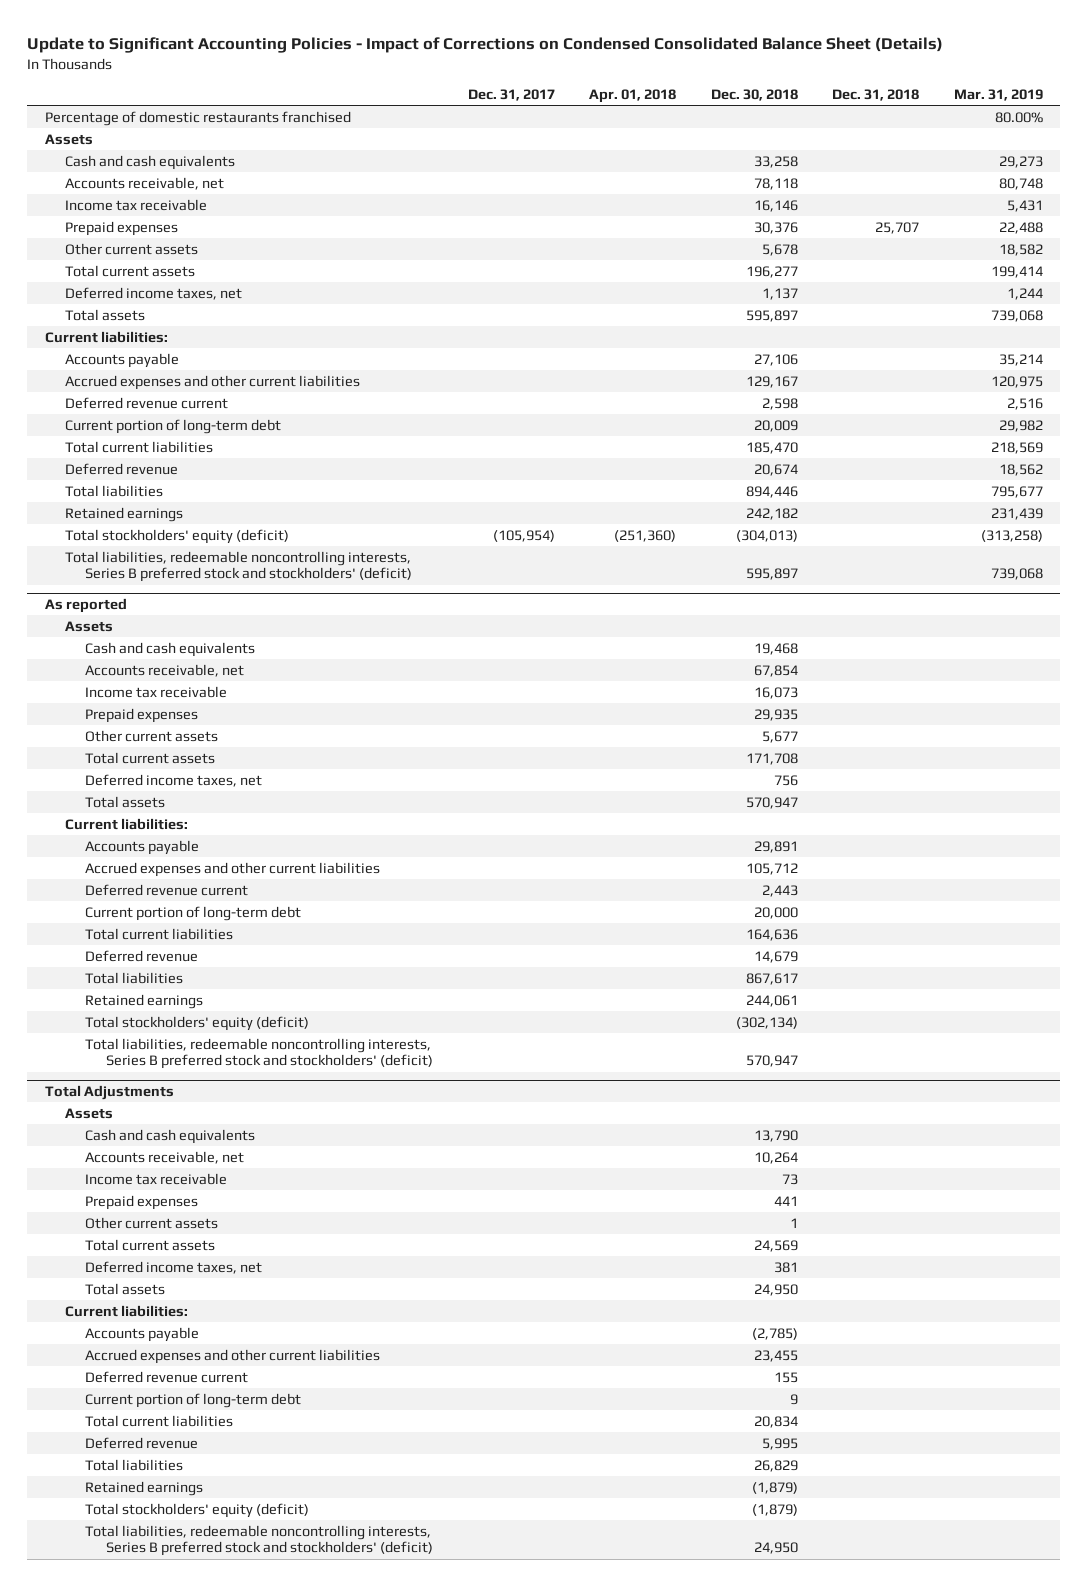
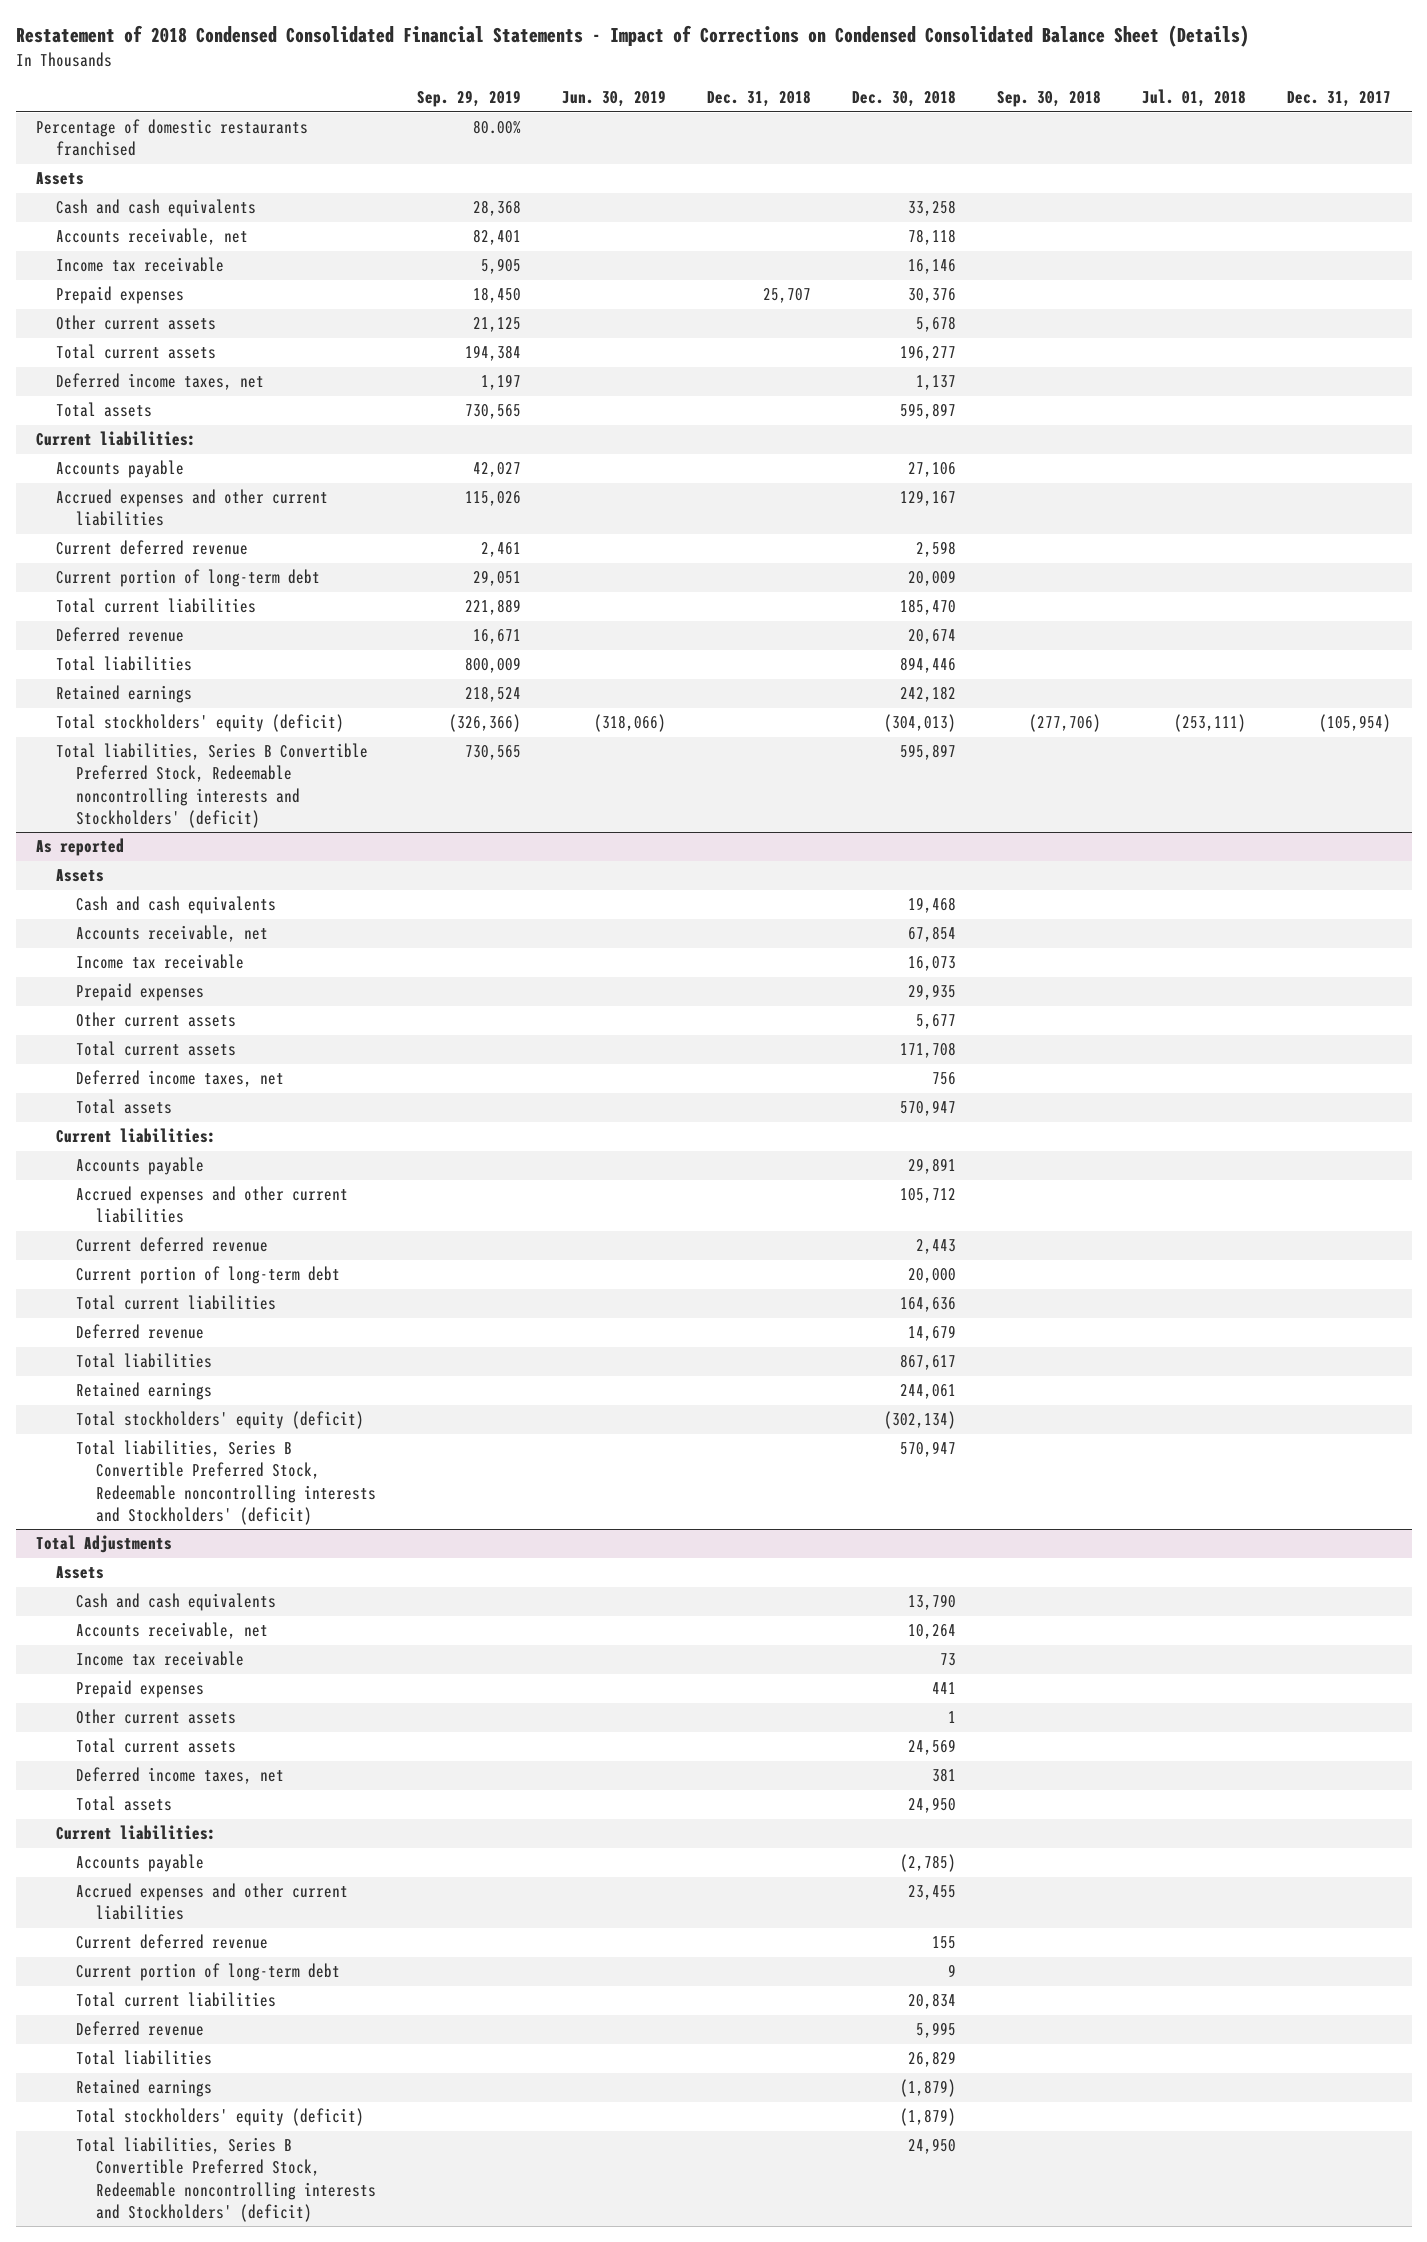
- Update to Significant Accounting Policies - Impact of Corrections on Condensed Consolidated Balance Sheet (Details)
+ Restatement of 2018 Condensed Consolidated Financial Statements - Impact of Corrections on Condensed Consolidated Balance Sheet (Details)
- | Dec. 31, 2017 | Apr. 01, 2018 | Dec. 30, 2018 | Dec. 31, 2018 | Mar. 31, 2019
+ | Sep. 29, 2019 | Jun. 30, 2019 | Dec. 31, 2018 | Dec. 30, 2018 | Sep. 30, 2018 | Jul. 01, 2018 | Dec. 31, 2017
- Deferred revenue current | | | 2,598 | | 2,516
+ Current deferred revenue | 2,461 | | | 2,598 | | |
- Total liabilities, redeemable noncontrolling interests, Series B preferred stock and stockholders' (deficit) | | | 595,897 | | 739,068
+ Total liabilities, Series B Convertible Preferred Stock, Redeemable noncontrolling interests and Stockholders' (deficit) | 730,565 | | | 595,897 | | |
@ As reported
- Deferred revenue current | | | 2,443 | |
+ Current deferred revenue | | | | 2,443 | | |
- Total liabilities, redeemable noncontrolling interests, Series B preferred stock and stockholders' (deficit) | | | 570,947 | |
+ Total liabilities, Series B Convertible Preferred Stock, Redeemable noncontrolling interests and Stockholders' (deficit) | | | | 570,947 | | |
@ Total Adjustments
- Deferred revenue current | | | 155 | |
+ Current deferred revenue | | | | 155 | | |
- Total liabilities, redeemable noncontrolling interests, Series B preferred stock and stockholders' (deficit) | | | 24,950 | |
+ Total liabilities, Series B Convertible Preferred Stock, Redeemable noncontrolling interests and Stockholders' (deficit) | | | | 24,950 | | |

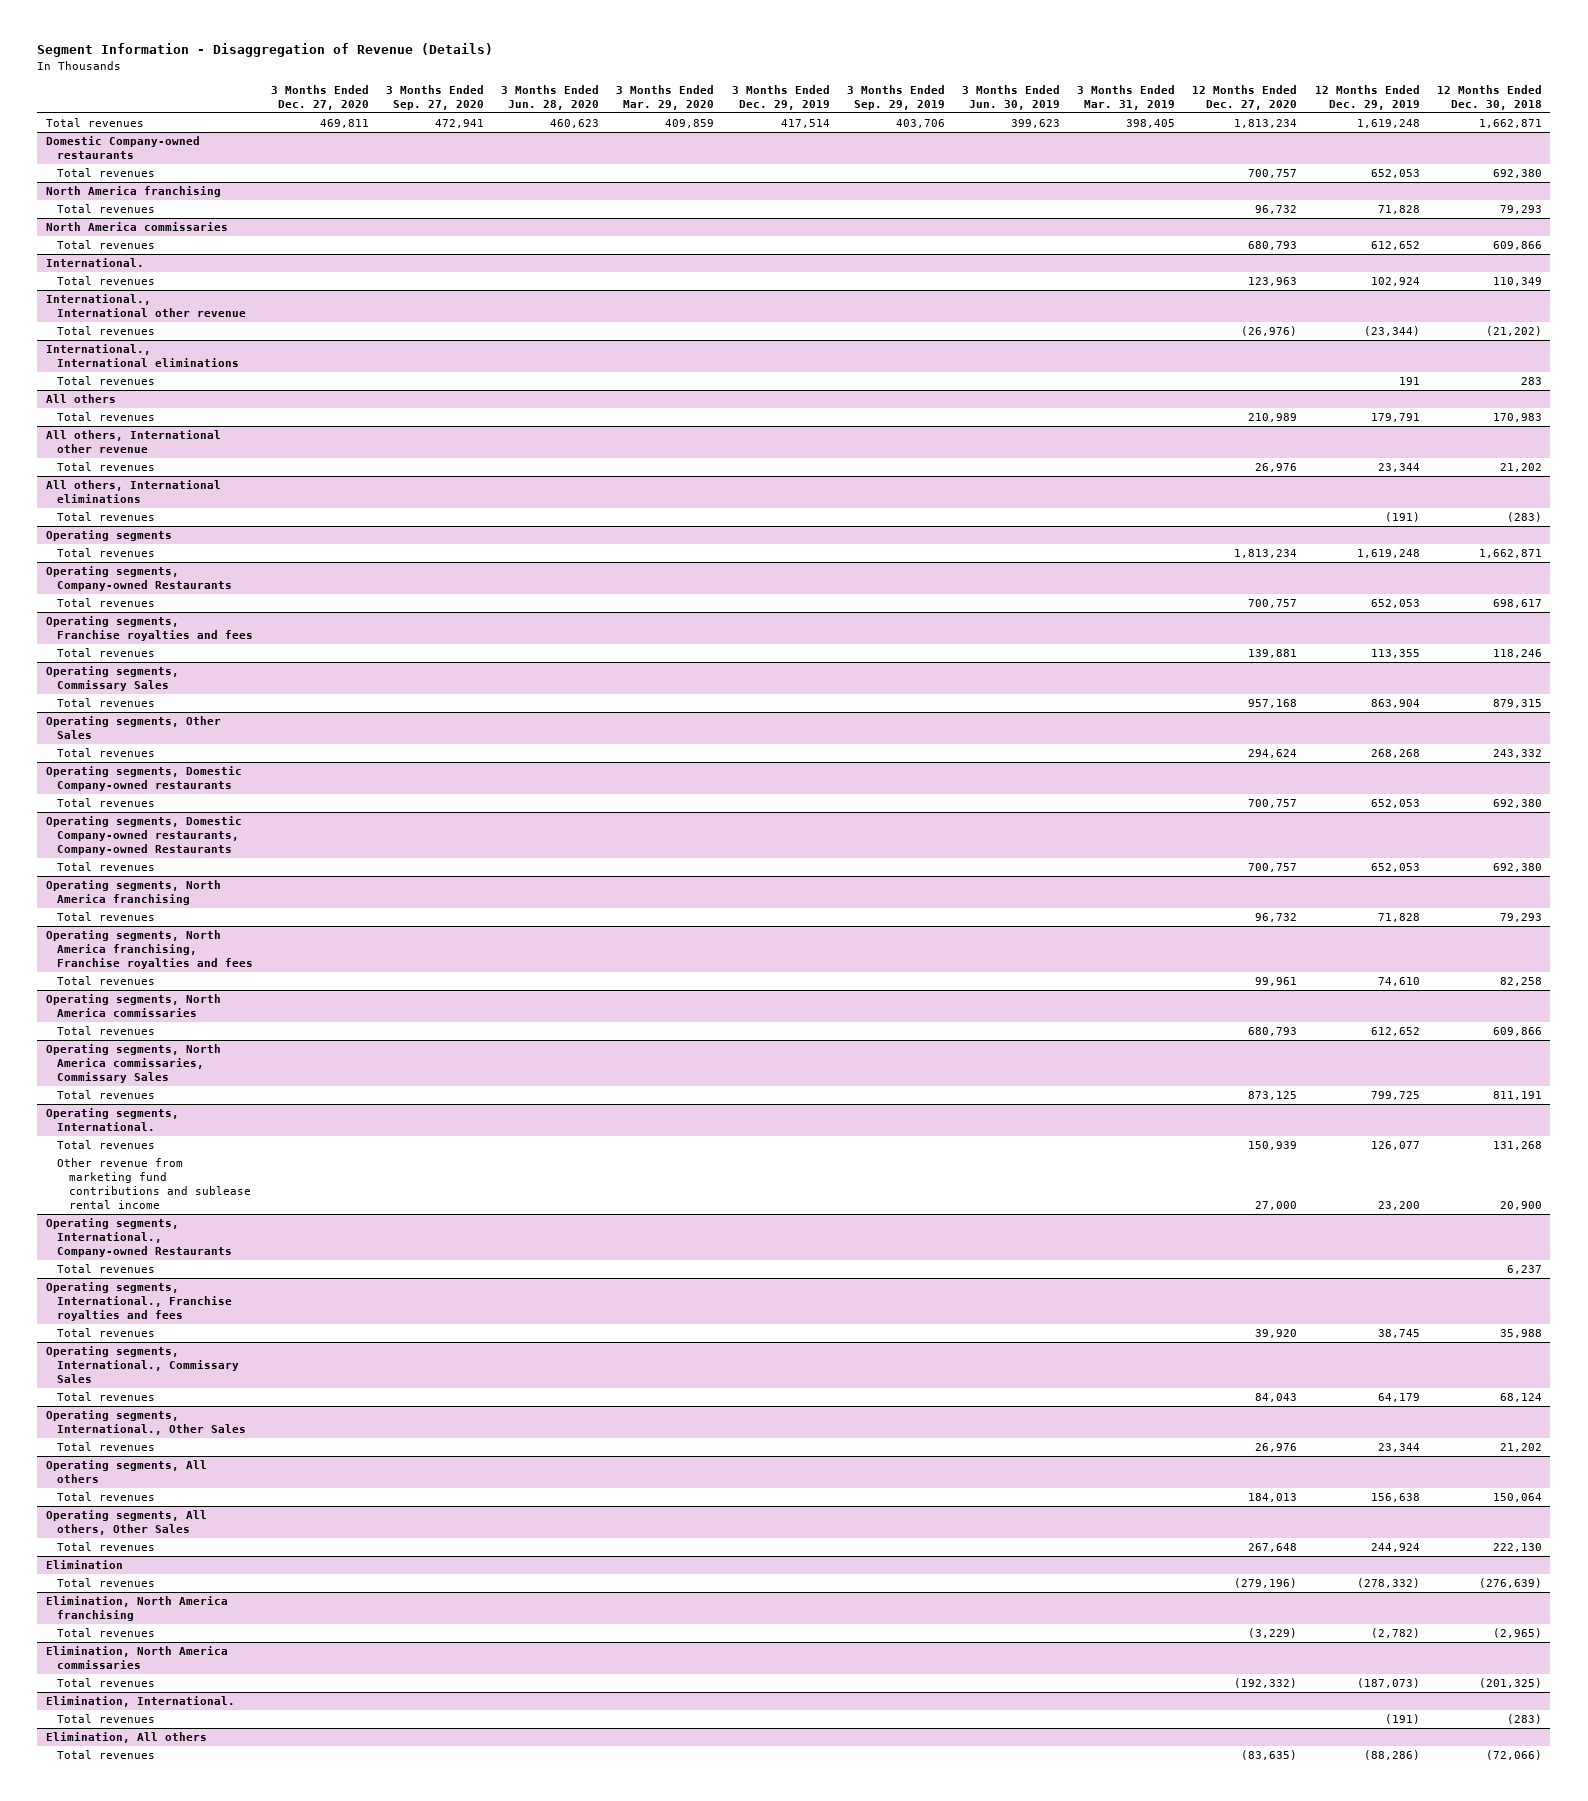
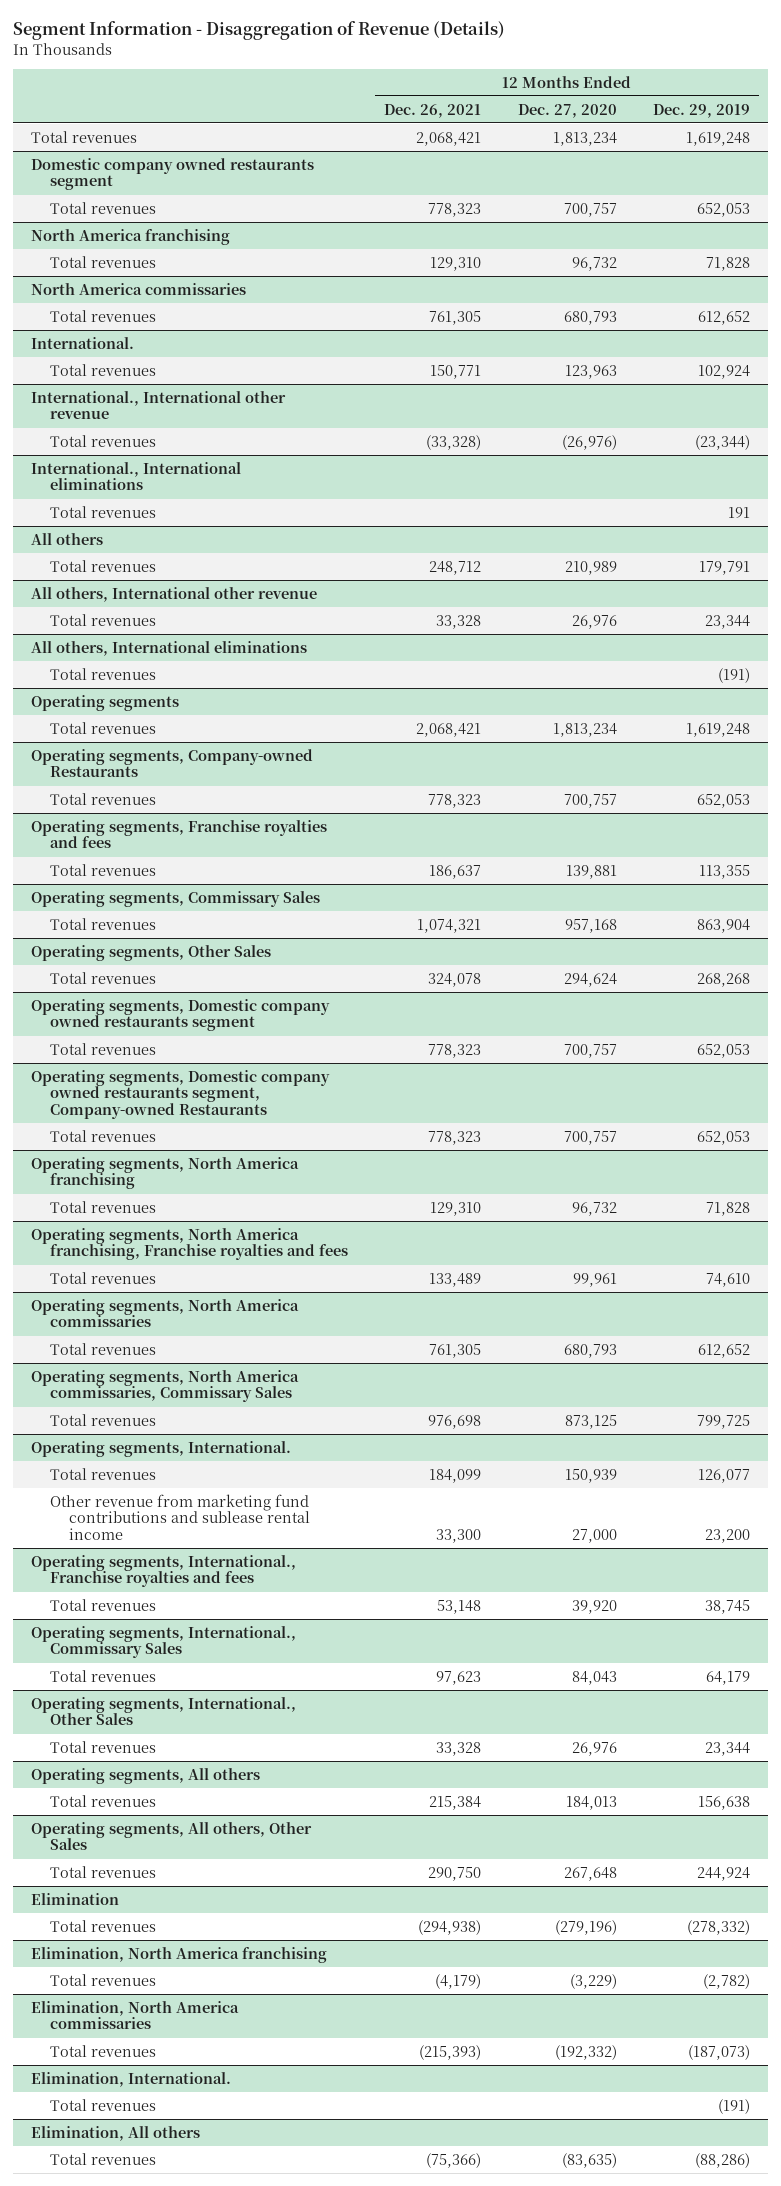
- | 3 Months Ended Dec. 27, 2020 | 3 Months Ended Sep. 27, 2020 | 3 Months Ended Jun. 28, 2020 | 3 Months Ended Mar. 29, 2020 | 3 Months Ended Dec. 29, 2019 | 3 Months Ended Sep. 29, 2019 | 3 Months Ended Jun. 30, 2019 | 3 Months Ended Mar. 31, 2019 | 12 Months Ended Dec. 27, 2020 | 12 Months Ended Dec. 29, 2019 | 12 Months Ended Dec. 30, 2018
+ | 12 Months Ended Dec. 26, 2021 | 12 Months Ended Dec. 27, 2020 | 12 Months Ended Dec. 29, 2019
- Domestic Company-owned restaurants
+ Domestic company owned restaurants segment
- Operating segments, Domestic Company-owned restaurants
+ Operating segments, Domestic company owned restaurants segment
- Operating segments, Domestic Company-owned restaurants, Company-owned Restaurants
+ Operating segments, Domestic company owned restaurants segment, Company-owned Restaurants
- Operating segments, International., Company-owned Restaurants
- Total revenues | | | | | | | | | | | 6,237

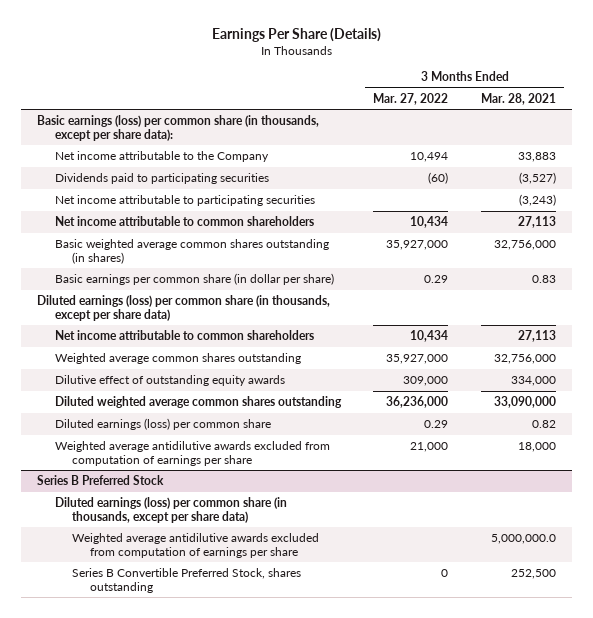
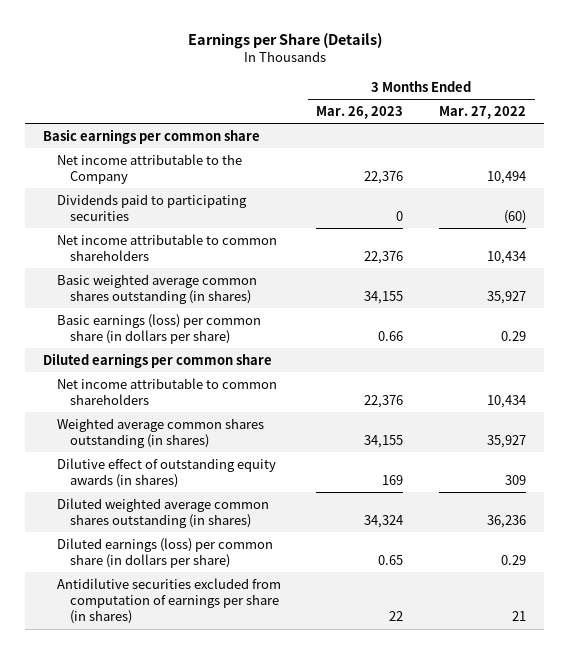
- Earnings Per Share (Details)
+ Earnings per Share (Details)
- | 3 Months Ended Mar. 27, 2022 | 3 Months Ended Mar. 28, 2021
+ | 3 Months Ended Mar. 26, 2023 | 3 Months Ended Mar. 27, 2022
- Basic earnings (loss) per common share (in thousands, except per share data):
+ Basic earnings per common share
- Net income attributable to participating securities | | (3,243)
- Basic weighted average common shares outstanding (in shares) | 35,927,000 | 32,756,000
- Basic earnings per common share (in dollar per share) | 0.29 | 0.83
- Diluted earnings (loss) per common share (in thousands, except per share data)
+ Basic weighted average common shares outstanding (in shares) | 34,155 | 35,927
+ Basic earnings (loss) per common share (in dollars per share) | 0.66 | 0.29
+ Diluted earnings per common share
- Weighted average common shares outstanding | 35,927,000 | 32,756,000
- Dilutive effect of outstanding equity awards | 309,000 | 334,000
- Diluted weighted average common shares outstanding | 36,236,000 | 33,090,000
- Diluted earnings (loss) per common share | 0.29 | 0.82
- Weighted average antidilutive awards excluded from computation of earnings per share | 21,000 | 18,000
- Series B Preferred Stock
- Diluted earnings (loss) per common share (in thousands, except per share data)
- Weighted average antidilutive awards excluded from computation of earnings per share | | 5,000,000.0
- Series B Convertible Preferred Stock, shares outstanding | 0 | 252,500
+ Weighted average common shares outstanding (in shares) | 34,155 | 35,927
+ Dilutive effect of outstanding equity awards (in shares) | 169 | 309
+ Diluted weighted average common shares outstanding (in shares) | 34,324 | 36,236
+ Diluted earnings (loss) per common share (in dollars per share) | 0.65 | 0.29
+ Antidilutive securities excluded from computation of earnings per share (in shares) | 22 | 21

